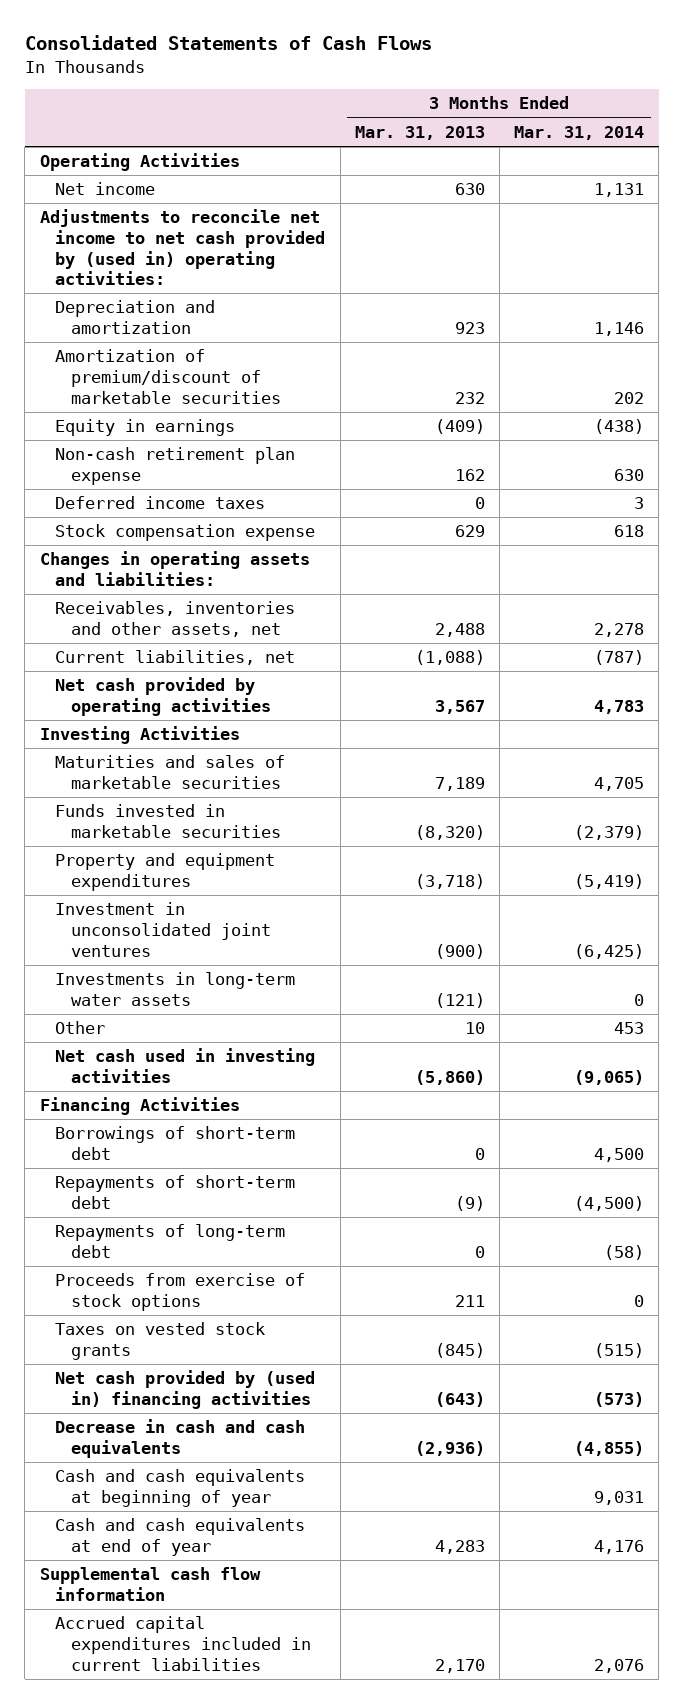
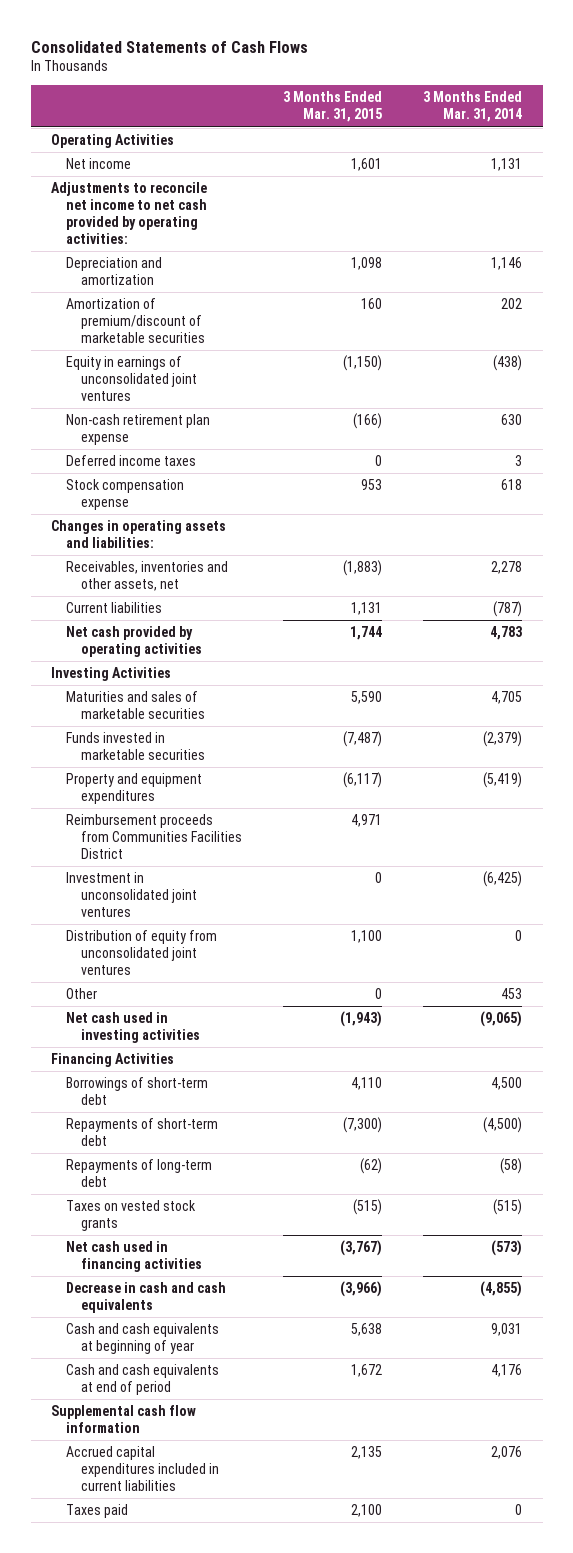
- | 3 Months Ended Mar. 31, 2013 | 3 Months Ended Mar. 31, 2014
+ | 3 Months Ended Mar. 31, 2015 | 3 Months Ended Mar. 31, 2014
- Adjustments to reconcile net income to net cash provided by (used in) operating activities:
+ Adjustments to reconcile net income to net cash provided by operating activities:
- Equity in earnings | (409) | (438)
+ Equity in earnings of unconsolidated joint ventures | (1,150) | (438)
- Current liabilities, net | (1,088) | (787)
+ Current liabilities | 1,131 | (787)
+ Reimbursement proceeds from Communities Facilities District | 4,971 |
- Investments in long-term water assets | (121) | 0
+ Distribution of equity from unconsolidated joint ventures | 1,100 | 0
- Proceeds from exercise of stock options | 211 | 0
- Net cash provided by (used in) financing activities | (643) | (573)
+ Net cash used in financing activities | (3,767) | (573)
- Cash and cash equivalents at end of year | 4,283 | 4,176
+ Cash and cash equivalents at end of period | 1,672 | 4,176
+ Taxes paid | 2,100 | 0

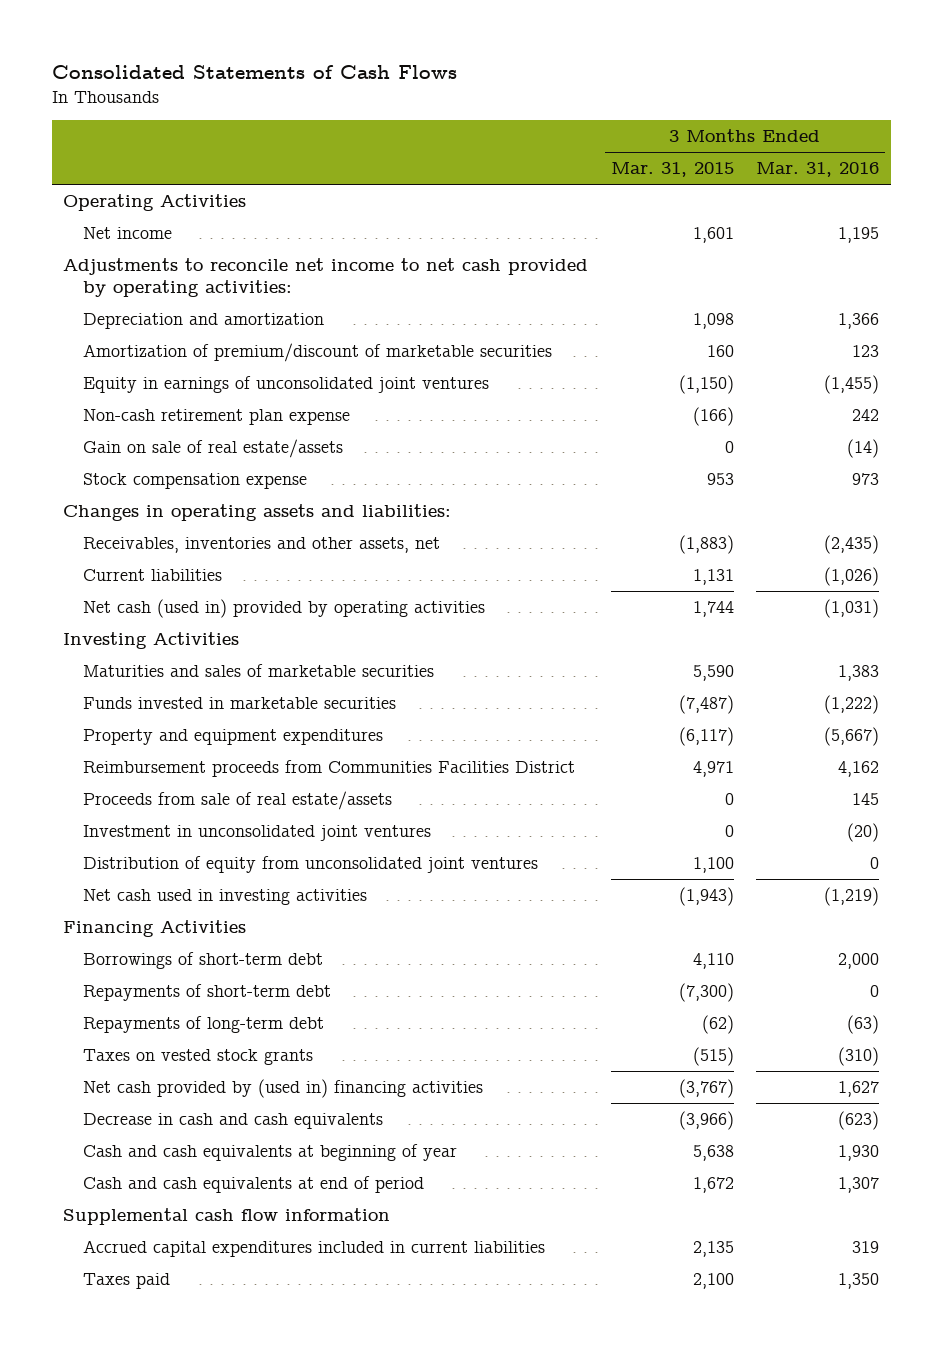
- | 3 Months Ended Mar. 31, 2015 | 3 Months Ended Mar. 31, 2014
+ | 3 Months Ended Mar. 31, 2015 | 3 Months Ended Mar. 31, 2016
- Deferred income taxes | 0 | 3
+ Gain on sale of real estate/assets | 0 | (14)
- Net cash provided by operating activities | 1,744 | 4,783
+ Net cash (used in) provided by operating activities | 1,744 | (1,031)
+ Proceeds from sale of real estate/assets | 0 | 145
- Other | 0 | 453
- Net cash used in financing activities | (3,767) | (573)
+ Net cash provided by (used in) financing activities | (3,767) | 1,627

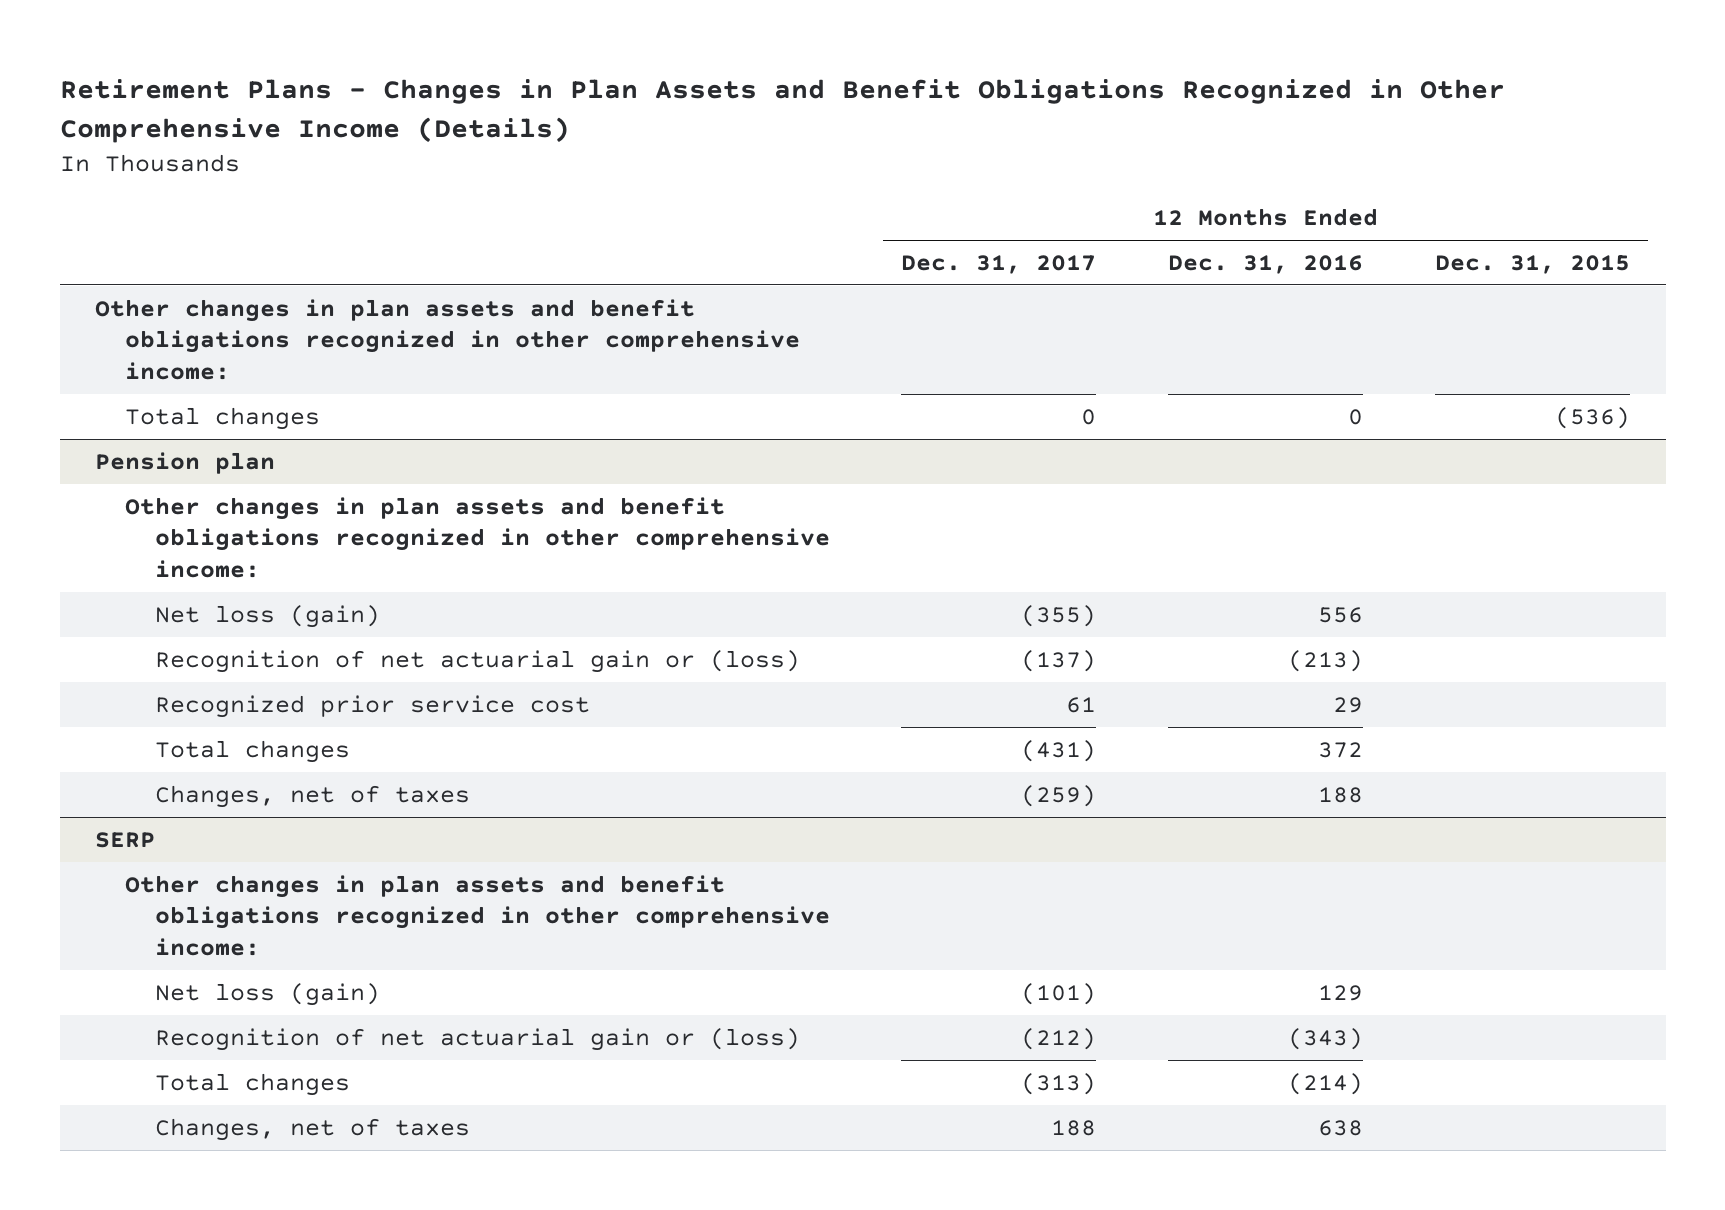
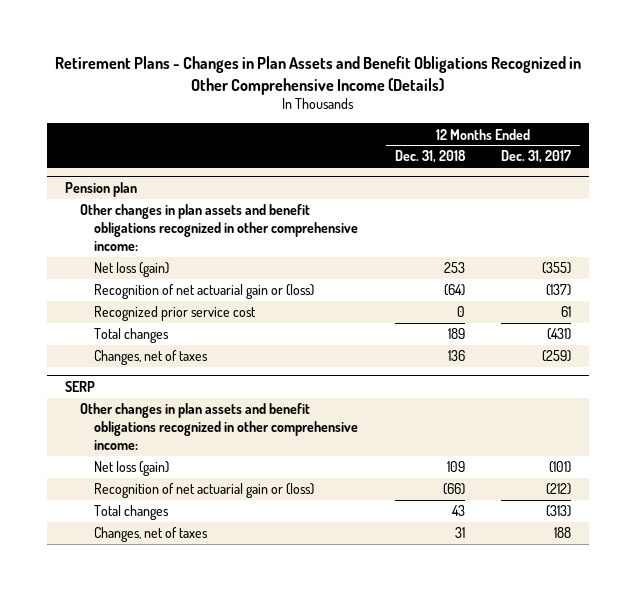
- | 12 Months Ended Dec. 31, 2017 | 12 Months Ended Dec. 31, 2016 | 12 Months Ended Dec. 31, 2015
+ | 12 Months Ended Dec. 31, 2018 | 12 Months Ended Dec. 31, 2017
- Other changes in plan assets and benefit obligations recognized in other comprehensive income:
- Total changes | 0 | 0 | (536)

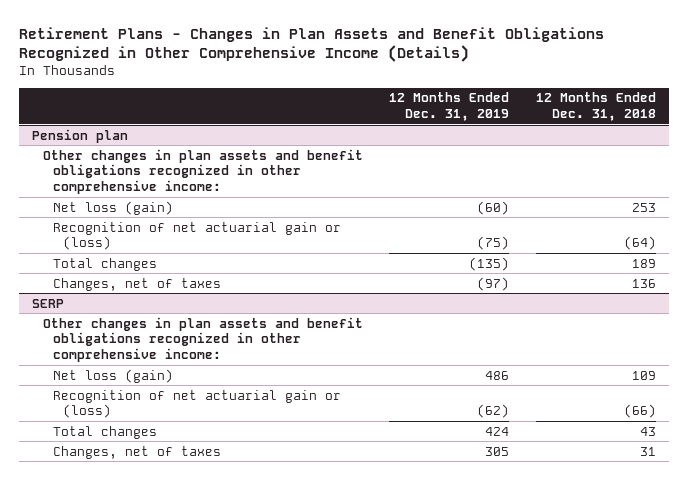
- | 12 Months Ended Dec. 31, 2018 | 12 Months Ended Dec. 31, 2017
+ | 12 Months Ended Dec. 31, 2019 | 12 Months Ended Dec. 31, 2018
@ Pension plan
- Recognized prior service cost | 0 | 61

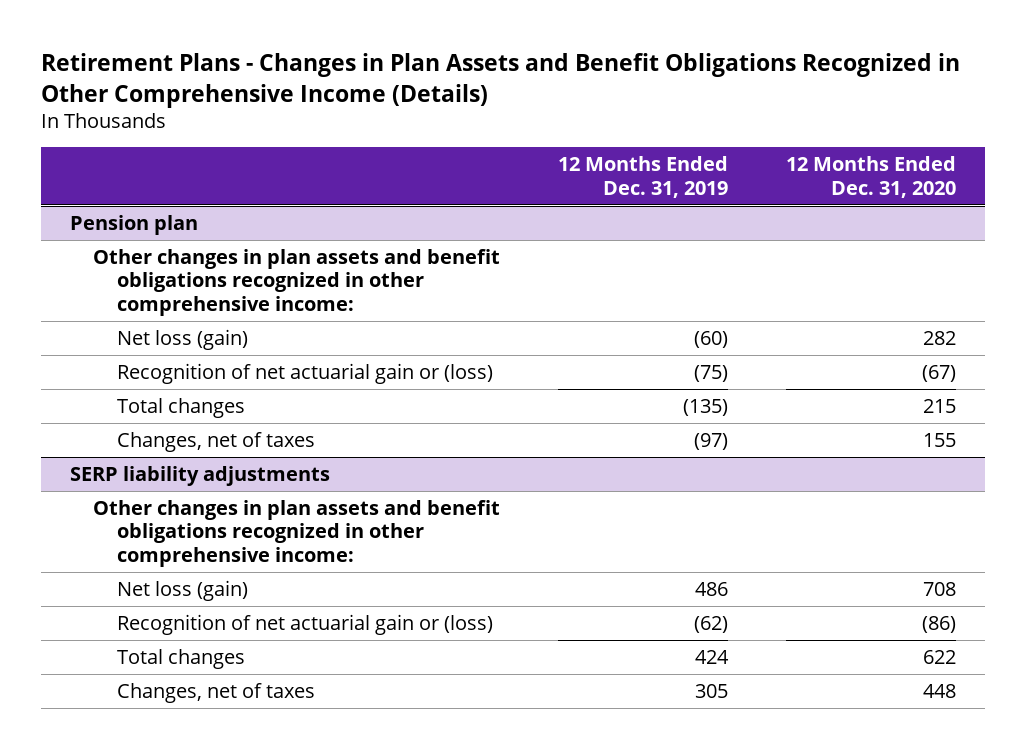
- | 12 Months Ended Dec. 31, 2019 | 12 Months Ended Dec. 31, 2018
+ | 12 Months Ended Dec. 31, 2019 | 12 Months Ended Dec. 31, 2020
- SERP
+ SERP liability adjustments

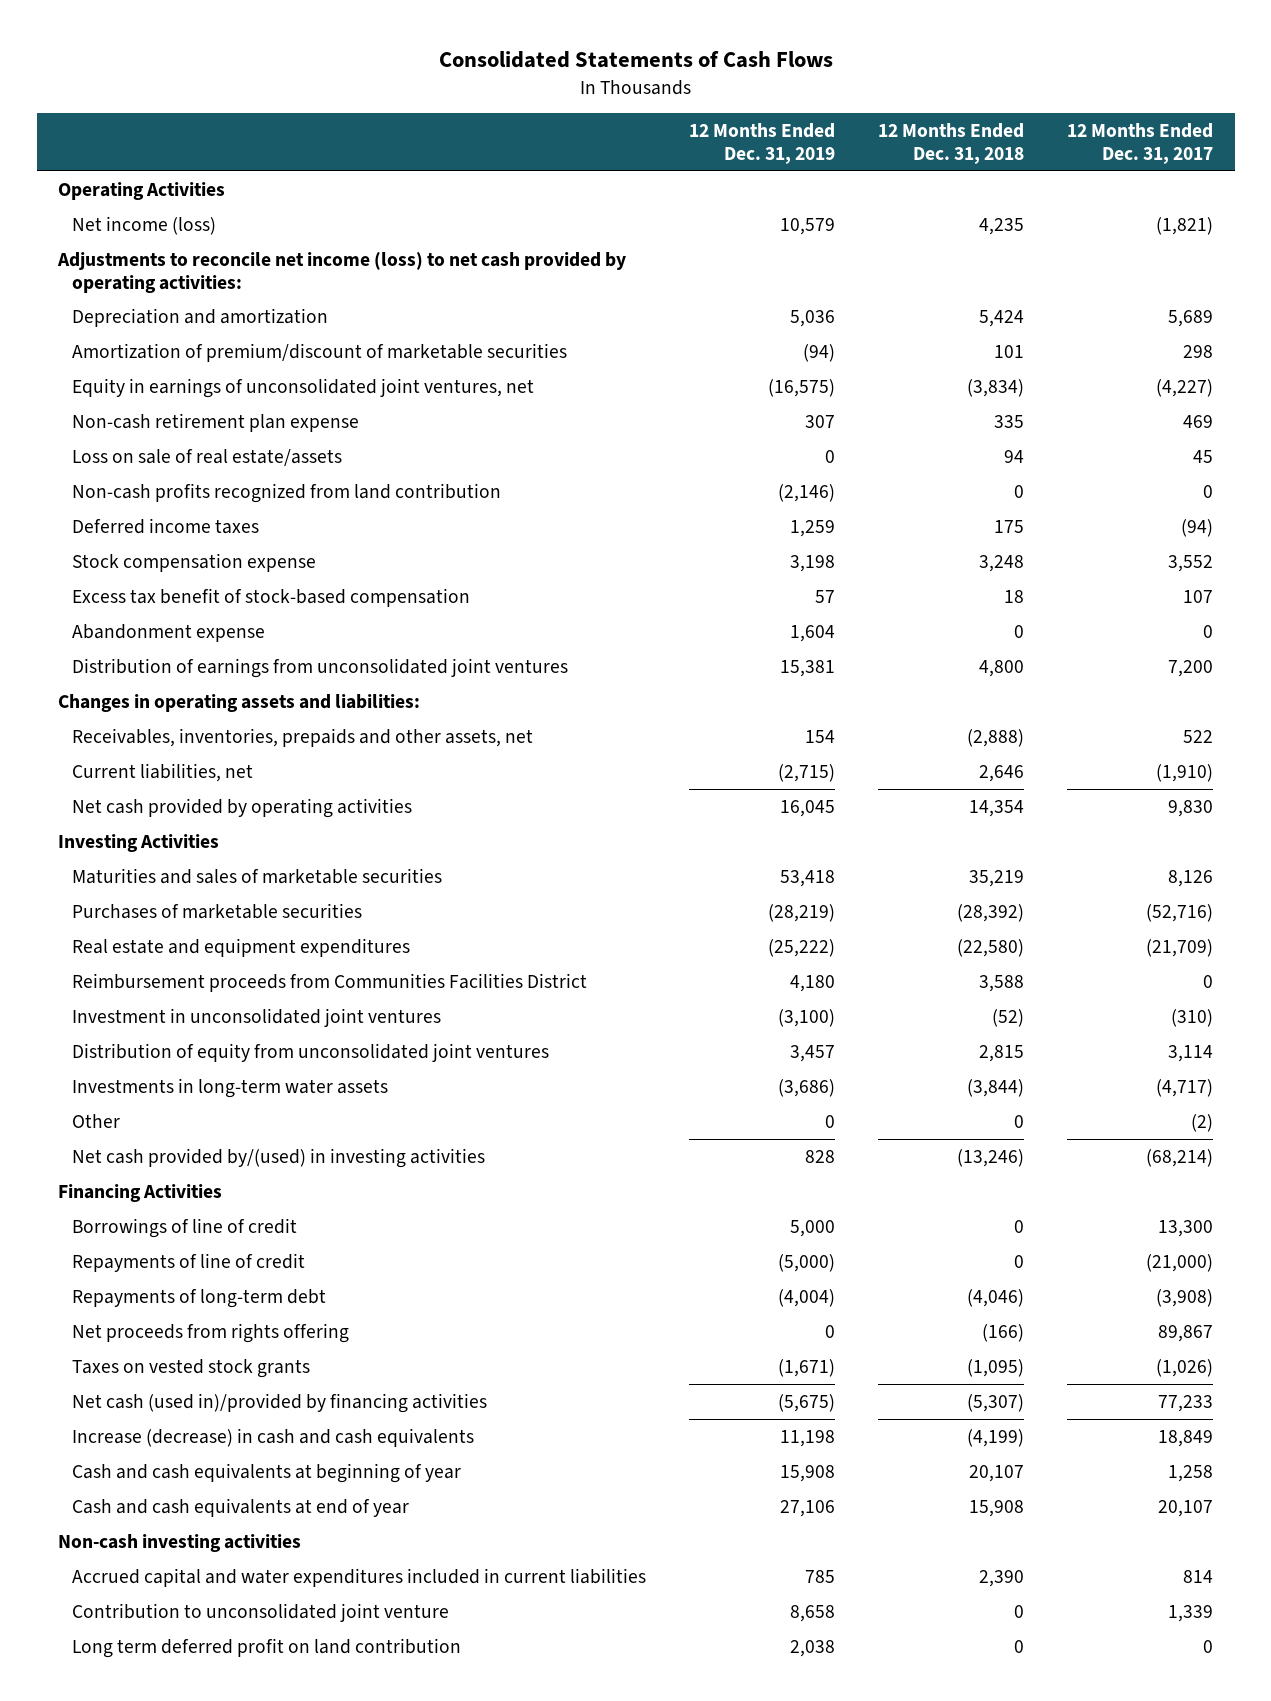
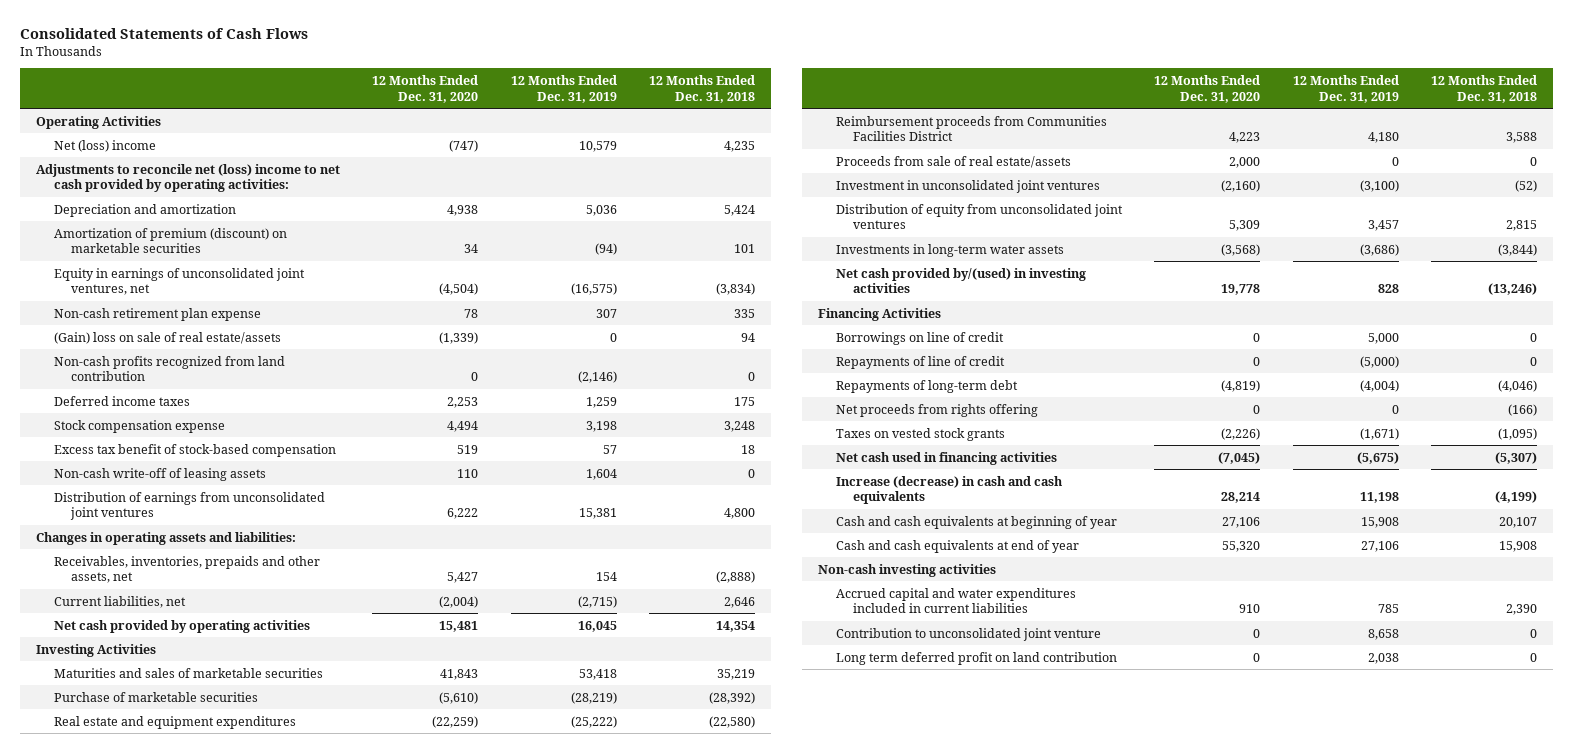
- | 12 Months Ended Dec. 31, 2019 | 12 Months Ended Dec. 31, 2018 | 12 Months Ended Dec. 31, 2017
+ | 12 Months Ended Dec. 31, 2020 | 12 Months Ended Dec. 31, 2019 | 12 Months Ended Dec. 31, 2018
- Net income (loss) | 10,579 | 4,235 | (1,821)
- Adjustments to reconcile net income (loss) to net cash provided by operating activities:
+ Net (loss) income | (747) | 10,579 | 4,235
+ Adjustments to reconcile net (loss) income to net cash provided by operating activities:
- Amortization of premium/discount of marketable securities | (94) | 101 | 298
+ Amortization of premium (discount) on marketable securities | 34 | (94) | 101
- Loss on sale of real estate/assets | 0 | 94 | 45
+ (Gain) loss on sale of real estate/assets | (1,339) | 0 | 94
- Abandonment expense | 1,604 | 0 | 0
+ Non-cash write-off of leasing assets | 110 | 1,604 | 0
- Purchases of marketable securities | (28,219) | (28,392) | (52,716)
+ Purchase of marketable securities | (5,610) | (28,219) | (28,392)
+ Proceeds from sale of real estate/assets | 2,000 | 0 | 0
- Other | 0 | 0 | (2)
- Borrowings of line of credit | 5,000 | 0 | 13,300
+ Borrowings on line of credit | 0 | 5,000 | 0
- Net cash (used in)/provided by financing activities | (5,675) | (5,307) | 77,233
+ Net cash used in financing activities | (7,045) | (5,675) | (5,307)

